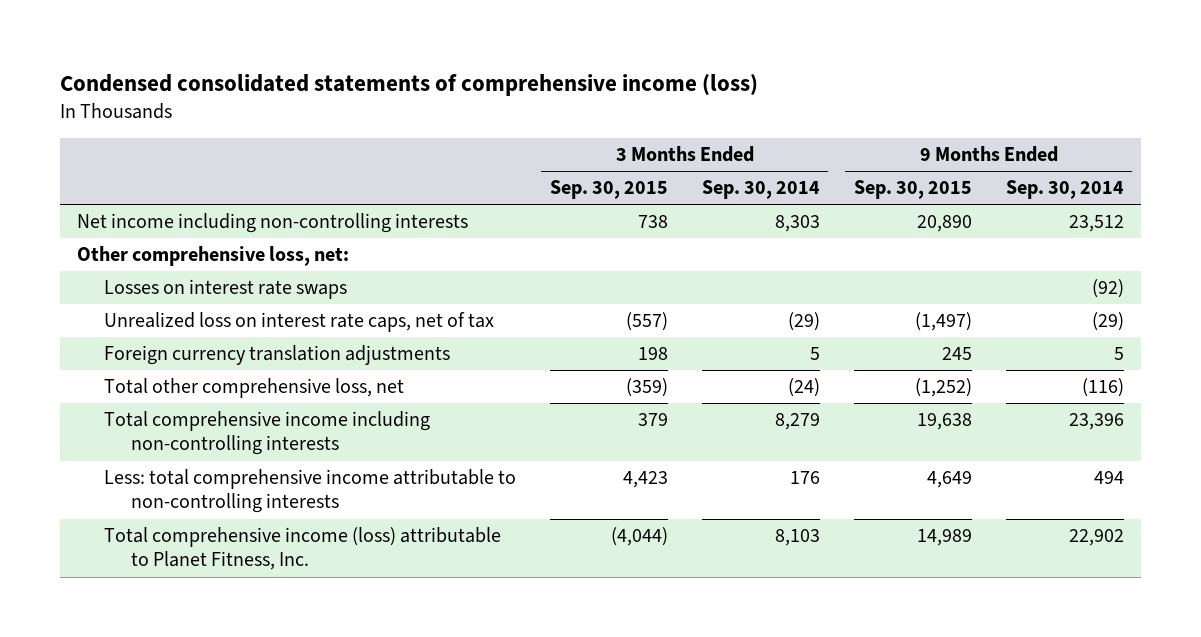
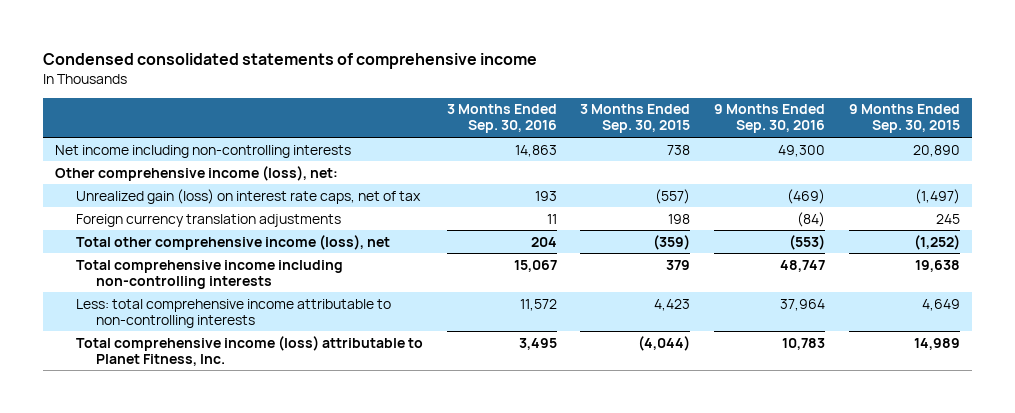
- Condensed consolidated statements of comprehensive income (loss)
+ Condensed consolidated statements of comprehensive income
- | 3 Months Ended Sep. 30, 2015 | 3 Months Ended Sep. 30, 2014 | 9 Months Ended Sep. 30, 2015 | 9 Months Ended Sep. 30, 2014
+ | 3 Months Ended Sep. 30, 2016 | 3 Months Ended Sep. 30, 2015 | 9 Months Ended Sep. 30, 2016 | 9 Months Ended Sep. 30, 2015
- Other comprehensive loss, net:
- Losses on interest rate swaps | | | | (92)
- Unrealized loss on interest rate caps, net of tax | (557) | (29) | (1,497) | (29)
+ Other comprehensive income (loss), net:
+ Unrealized gain (loss) on interest rate caps, net of tax | 193 | (557) | (469) | (1,497)
- Total other comprehensive loss, net | (359) | (24) | (1,252) | (116)
+ Total other comprehensive income (loss), net | 204 | (359) | (553) | (1,252)

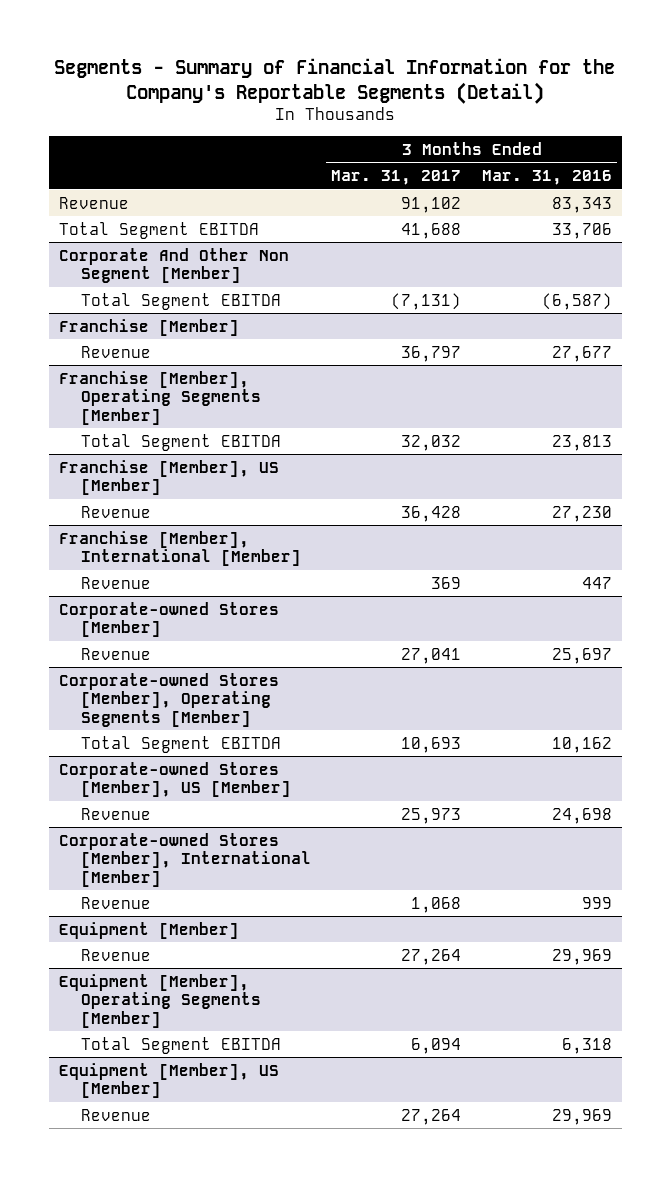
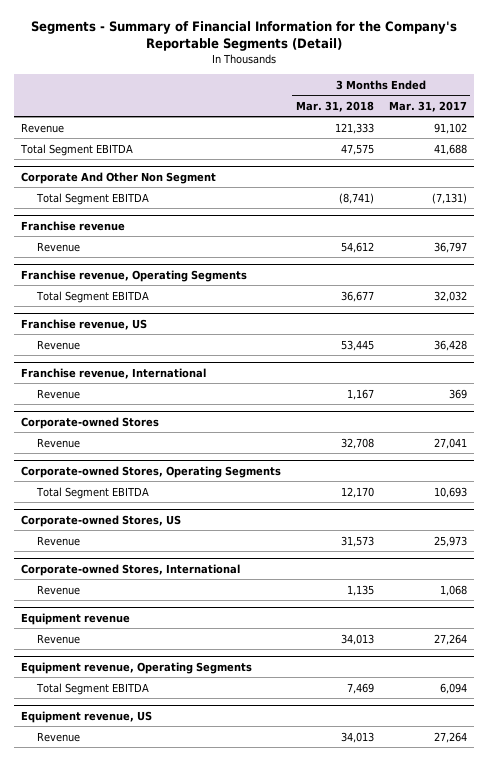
- | 3 Months Ended Mar. 31, 2017 | 3 Months Ended Mar. 31, 2016
+ | 3 Months Ended Mar. 31, 2018 | 3 Months Ended Mar. 31, 2017
- Corporate And Other Non Segment [Member]
+ Corporate And Other Non Segment
- Franchise [Member]
+ Franchise revenue
- Franchise [Member], Operating Segments [Member]
+ Franchise revenue, Operating Segments
- Franchise [Member], US [Member]
+ Franchise revenue, US
- Franchise [Member], International [Member]
+ Franchise revenue, International
- Corporate-owned Stores [Member]
+ Corporate-owned Stores
- Corporate-owned Stores [Member], Operating Segments [Member]
+ Corporate-owned Stores, Operating Segments
- Corporate-owned Stores [Member], US [Member]
+ Corporate-owned Stores, US
- Corporate-owned Stores [Member], International [Member]
+ Corporate-owned Stores, International
- Equipment [Member]
+ Equipment revenue
- Equipment [Member], Operating Segments [Member]
+ Equipment revenue, Operating Segments
- Equipment [Member], US [Member]
+ Equipment revenue, US

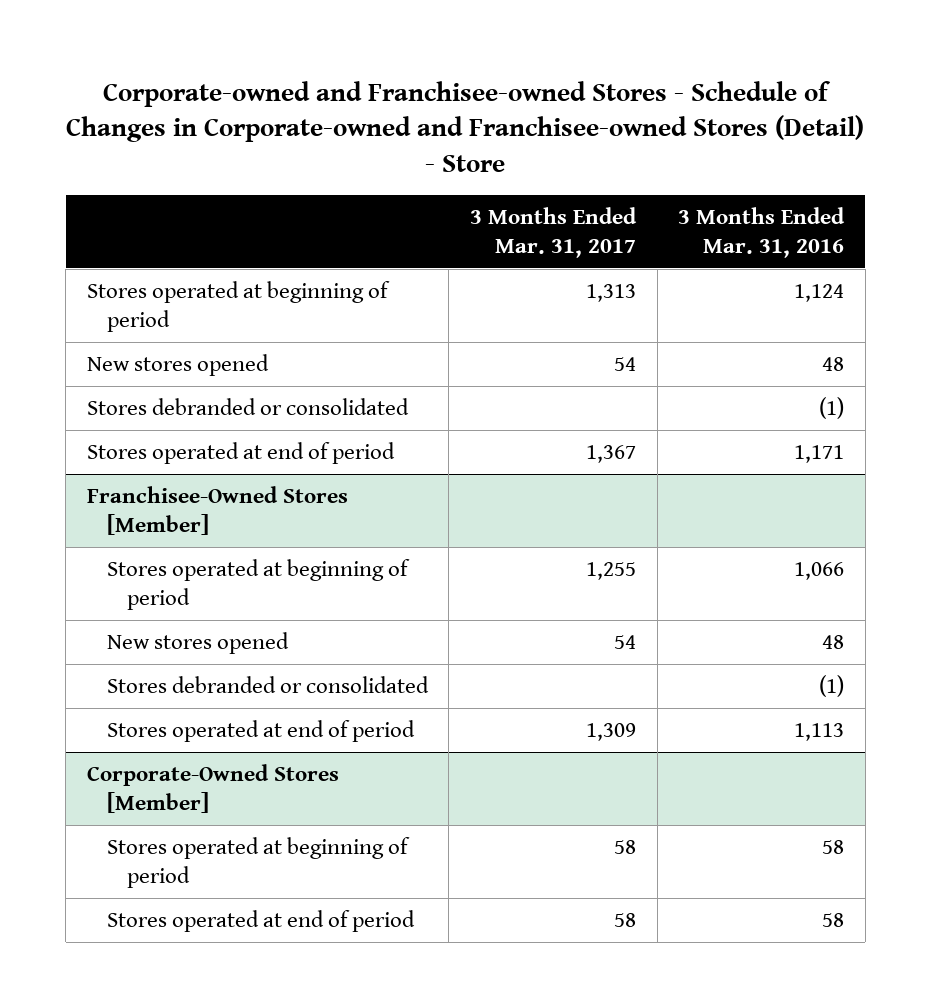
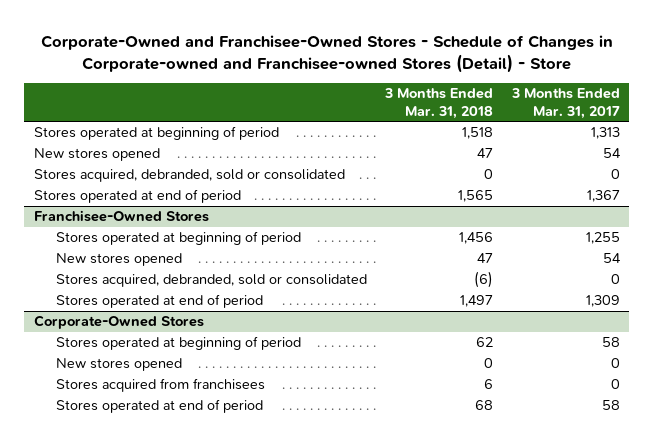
- Corporate-owned and Franchisee-owned Stores - Schedule of Changes in Corporate-owned and Franchisee-owned Stores (Detail) - Store
+ Corporate-Owned and Franchisee-Owned Stores - Schedule of Changes in Corporate-owned and Franchisee-owned Stores (Detail) - Store
- | 3 Months Ended Mar. 31, 2017 | 3 Months Ended Mar. 31, 2016
+ | 3 Months Ended Mar. 31, 2018 | 3 Months Ended Mar. 31, 2017
- Stores debranded or consolidated | | (1)
+ Stores acquired, debranded, sold or consolidated | 0 | 0
- Franchisee-Owned Stores [Member]
+ Franchisee-Owned Stores
- Stores debranded or consolidated | | (1)
+ Stores acquired, debranded, sold or consolidated | (6) | 0
- Corporate-Owned Stores [Member]
+ Corporate-Owned Stores
+ New stores opened | 0 | 0
+ Stores acquired from franchisees | 6 | 0

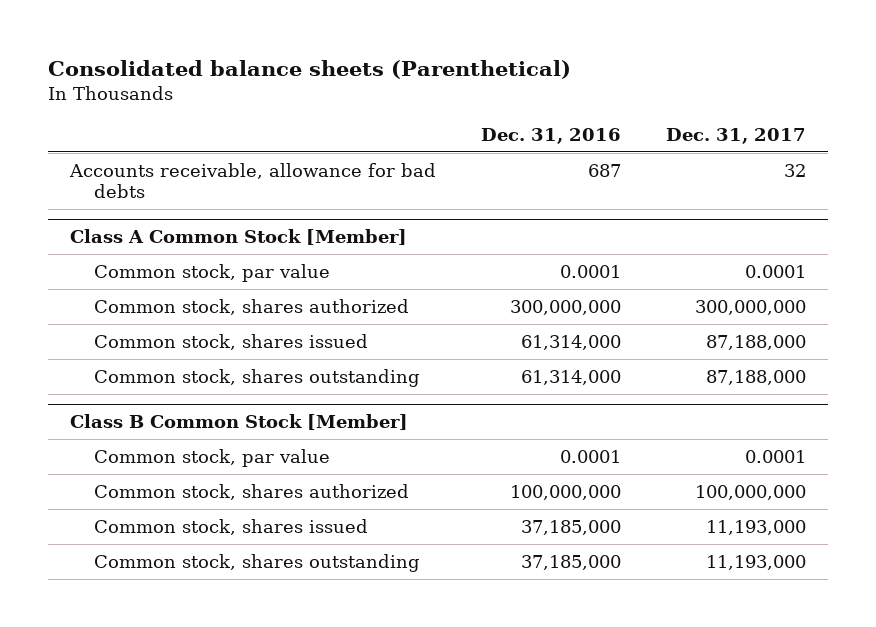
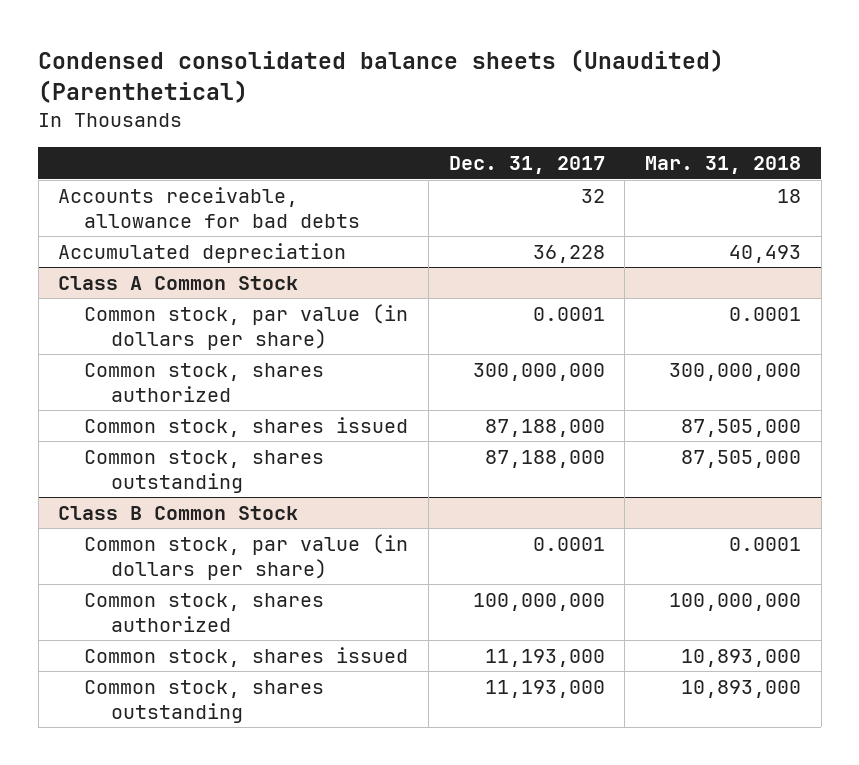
- Consolidated balance sheets (Parenthetical)
+ Condensed consolidated balance sheets (Unaudited) (Parenthetical)
- | Dec. 31, 2016 | Dec. 31, 2017
+ | Dec. 31, 2017 | Mar. 31, 2018
- Class A Common Stock [Member]
- Common stock, par value | 0.0001 | 0.0001
+ Accumulated depreciation | 36,228 | 40,493
+ Class A Common Stock
+ Common stock, par value (in dollars per share) | 0.0001 | 0.0001
- Class B Common Stock [Member]
- Common stock, par value | 0.0001 | 0.0001
+ Class B Common Stock
+ Common stock, par value (in dollars per share) | 0.0001 | 0.0001

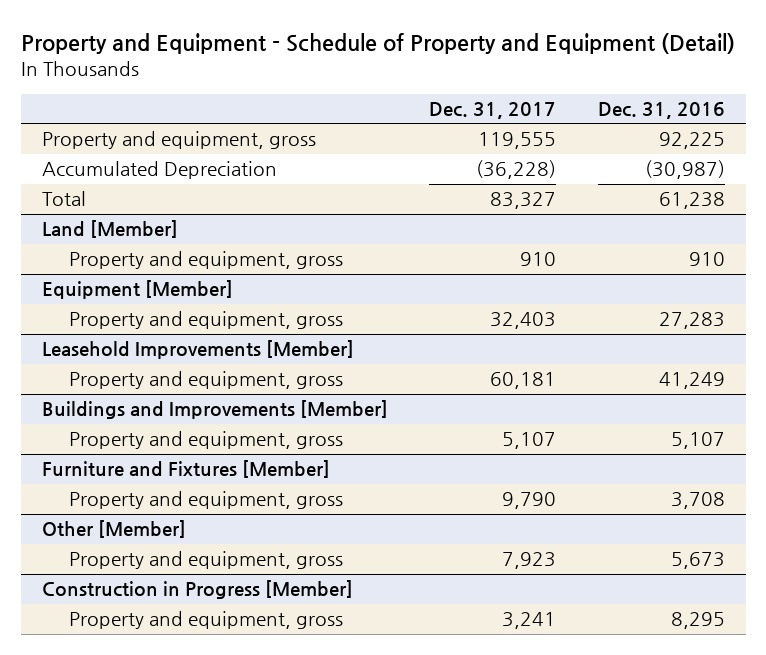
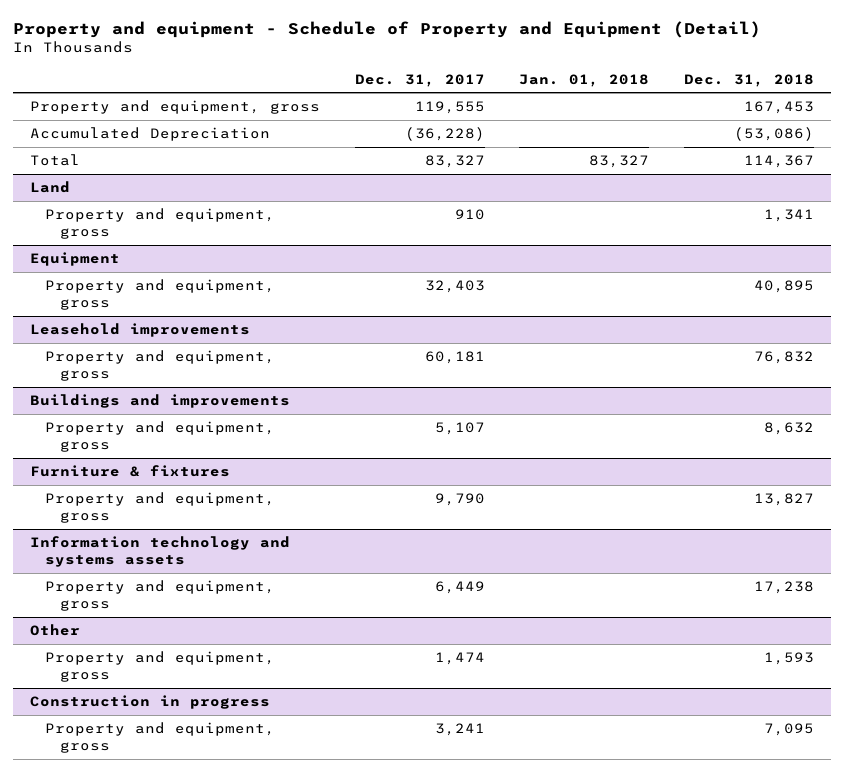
- Property and Equipment - Schedule of Property and Equipment (Detail)
+ Property and equipment - Schedule of Property and Equipment (Detail)
- | Dec. 31, 2017 | Dec. 31, 2016
+ | Dec. 31, 2017 | Jan. 01, 2018 | Dec. 31, 2018
- Land [Member]
+ Land
- Equipment [Member]
+ Equipment
- Leasehold Improvements [Member]
+ Leasehold improvements
- Buildings and Improvements [Member]
+ Buildings and improvements
- Furniture and Fixtures [Member]
+ Furniture & fixtures
- Other [Member]
- Property and equipment, gross | 7,923 | 5,673
- Construction in Progress [Member]
+ Information technology and systems assets
+ Property and equipment, gross | 6,449 | | 17,238
+ Other
+ Property and equipment, gross | 1,474 | | 1,593
+ Construction in progress

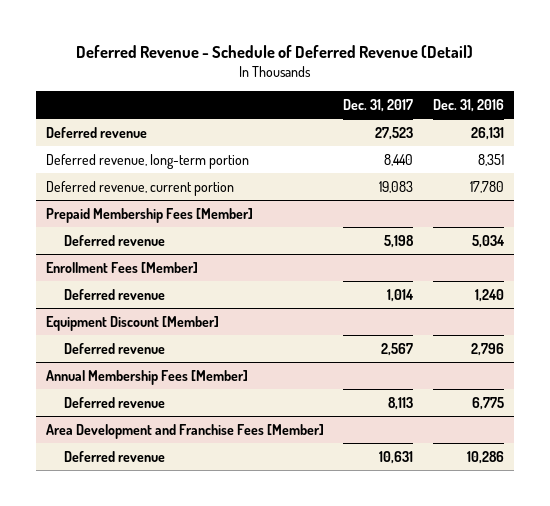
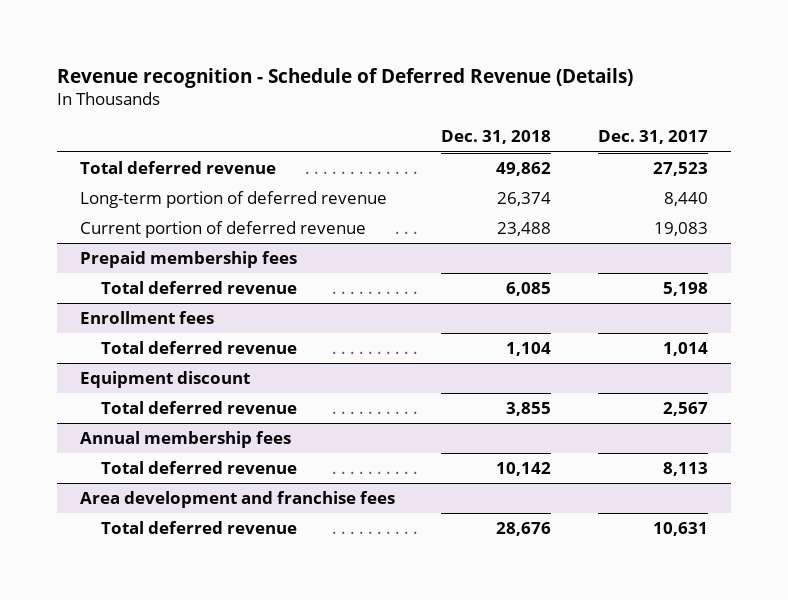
- Deferred Revenue - Schedule of Deferred Revenue (Detail)
+ Revenue recognition - Schedule of Deferred Revenue (Details)
- | Dec. 31, 2017 | Dec. 31, 2016
+ | Dec. 31, 2018 | Dec. 31, 2017
- Deferred revenue | 27,523 | 26,131
- Deferred revenue, long-term portion | 8,440 | 8,351
- Deferred revenue, current portion | 19,083 | 17,780
- Prepaid Membership Fees [Member]
- Deferred revenue | 5,198 | 5,034
- Enrollment Fees [Member]
- Deferred revenue | 1,014 | 1,240
- Equipment Discount [Member]
- Deferred revenue | 2,567 | 2,796
- Annual Membership Fees [Member]
- Deferred revenue | 8,113 | 6,775
- Area Development and Franchise Fees [Member]
- Deferred revenue | 10,631 | 10,286
+ Total deferred revenue | 49,862 | 27,523
+ Long-term portion of deferred revenue | 26,374 | 8,440
+ Current portion of deferred revenue | 23,488 | 19,083
+ Prepaid membership fees
+ Total deferred revenue | 6,085 | 5,198
+ Enrollment fees
+ Total deferred revenue | 1,104 | 1,014
+ Equipment discount
+ Total deferred revenue | 3,855 | 2,567
+ Annual membership fees
+ Total deferred revenue | 10,142 | 8,113
+ Area development and franchise fees
+ Total deferred revenue | 28,676 | 10,631

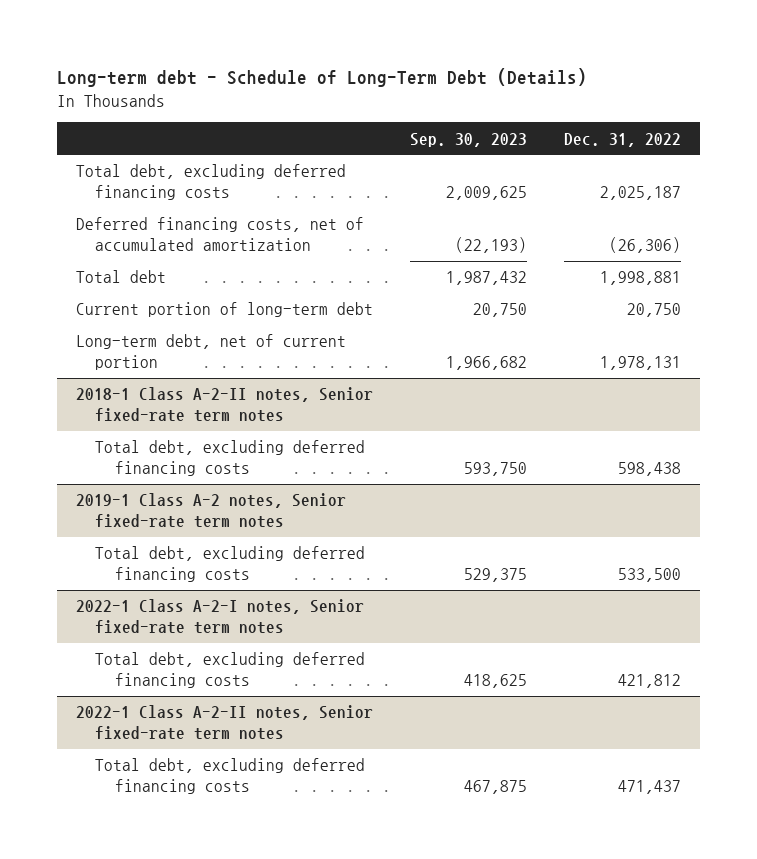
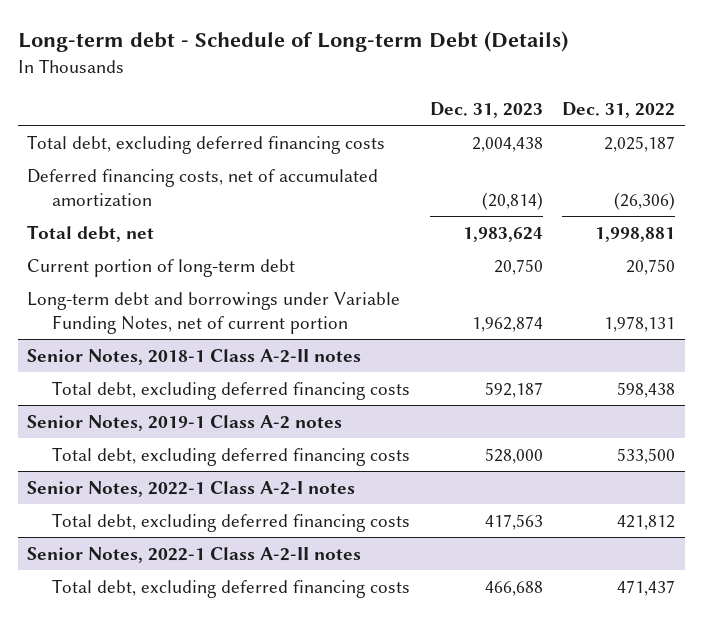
- Long-term debt - Schedule of Long-Term Debt (Details)
+ Long-term debt - Schedule of Long-term Debt (Details)
- | Sep. 30, 2023 | Dec. 31, 2022
+ | Dec. 31, 2023 | Dec. 31, 2022
- Total debt | 1,987,432 | 1,998,881
+ Total debt, net | 1,983,624 | 1,998,881
- Long-term debt, net of current portion | 1,966,682 | 1,978,131
- 2018-1 Class A-2-II notes, Senior fixed-rate term notes
+ Long-term debt and borrowings under Variable Funding Notes, net of current portion | 1,962,874 | 1,978,131
+ Senior Notes, 2018-1 Class A-2-II notes
- 2019-1 Class A-2 notes, Senior fixed-rate term notes
+ Senior Notes, 2019-1 Class A-2 notes
- 2022-1 Class A-2-I notes, Senior fixed-rate term notes
+ Senior Notes, 2022-1 Class A-2-I notes
- 2022-1 Class A-2-II notes, Senior fixed-rate term notes
+ Senior Notes, 2022-1 Class A-2-II notes

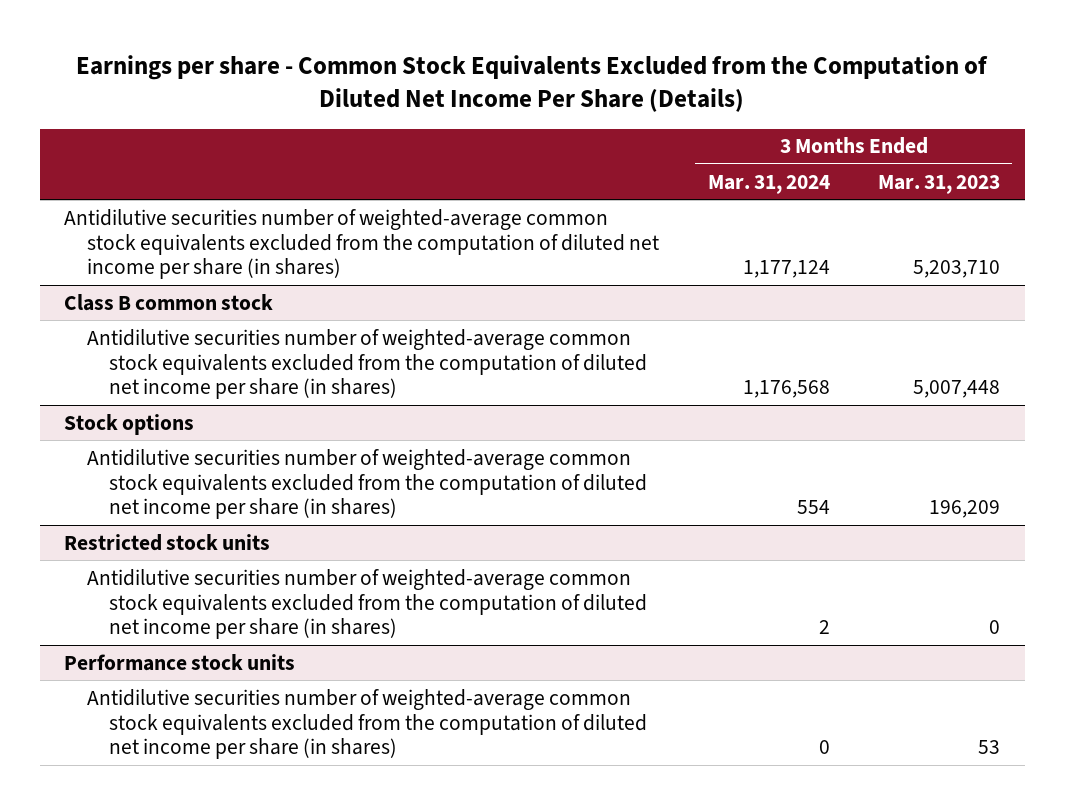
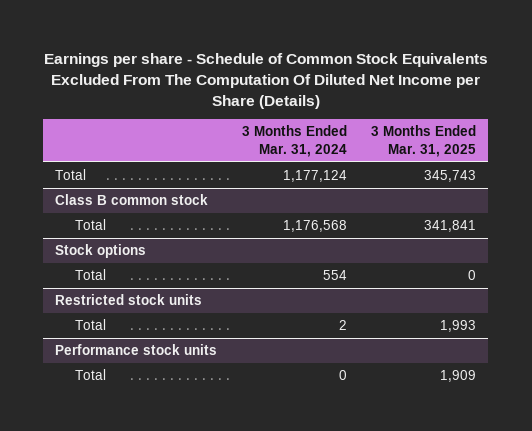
- Earnings per share - Common Stock Equivalents Excluded from the Computation of Diluted Net Income Per Share (Details)
+ Earnings per share - Schedule of Common Stock Equivalents Excluded From The Computation Of Diluted Net Income per Share (Details)
- | 3 Months Ended Mar. 31, 2024 | 3 Months Ended Mar. 31, 2023
+ | 3 Months Ended Mar. 31, 2024 | 3 Months Ended Mar. 31, 2025
- Antidilutive securities number of weighted-average common stock equivalents excluded from the computation of diluted net income per share (in shares) | 1,177,124 | 5,203,710
+ Total | 1,177,124 | 345,743
@ Class B common stock
- Antidilutive securities number of weighted-average common stock equivalents excluded from the computation of diluted net income per share (in shares) | 1,176,568 | 5,007,448
+ Total | 1,176,568 | 341,841
@ Stock options
- Antidilutive securities number of weighted-average common stock equivalents excluded from the computation of diluted net income per share (in shares) | 554 | 196,209
+ Total | 554 | 0
@ Restricted stock units
- Antidilutive securities number of weighted-average common stock equivalents excluded from the computation of diluted net income per share (in shares) | 2 | 0
+ Total | 2 | 1,993
@ Performance stock units
- Antidilutive securities number of weighted-average common stock equivalents excluded from the computation of diluted net income per share (in shares) | 0 | 53
+ Total | 0 | 1,909

